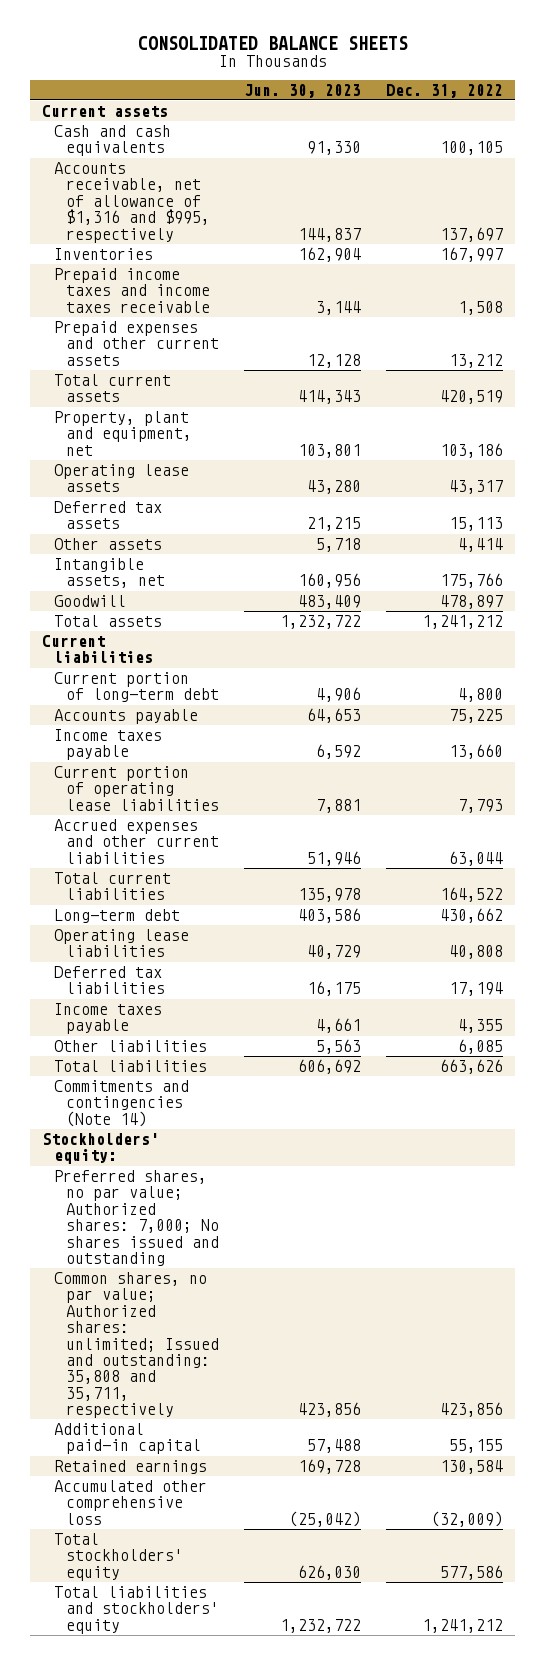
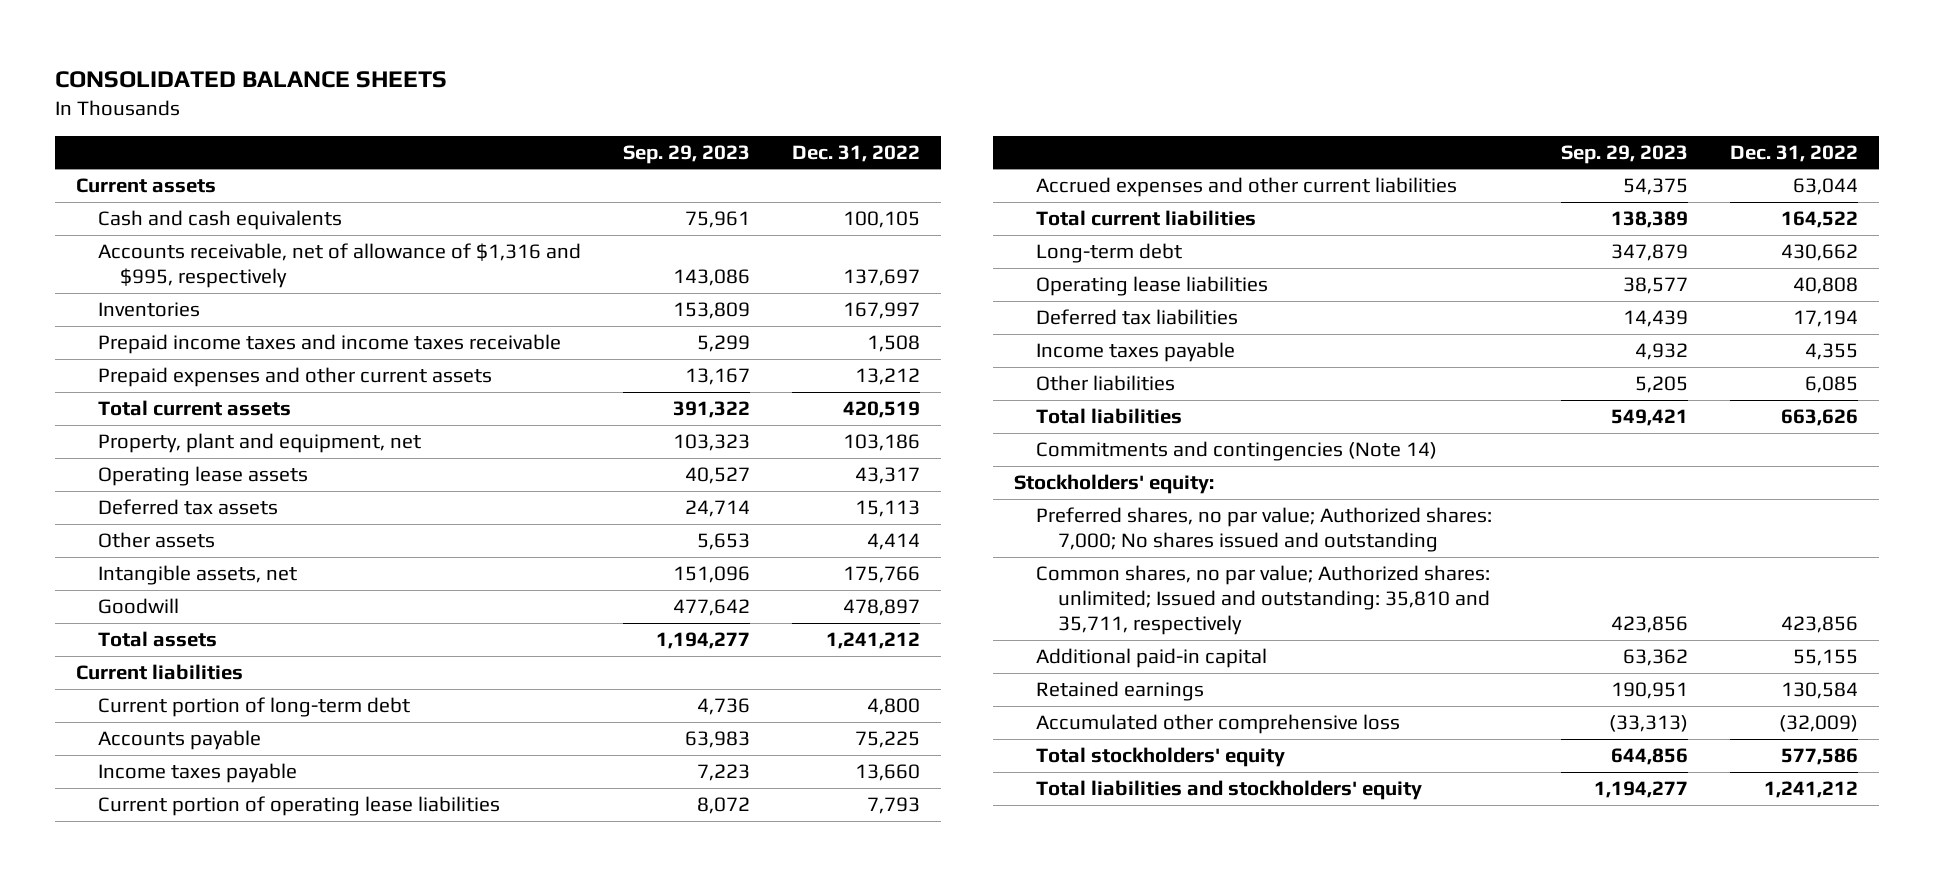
- | Jun. 30, 2023 | Dec. 31, 2022
+ | Sep. 29, 2023 | Dec. 31, 2022
- Common shares, no par value; Authorized shares: unlimited; Issued and outstanding: 35,808 and 35,711, respectively | 423,856 | 423,856
+ Common shares, no par value; Authorized shares: unlimited; Issued and outstanding: 35,810 and 35,711, respectively | 423,856 | 423,856

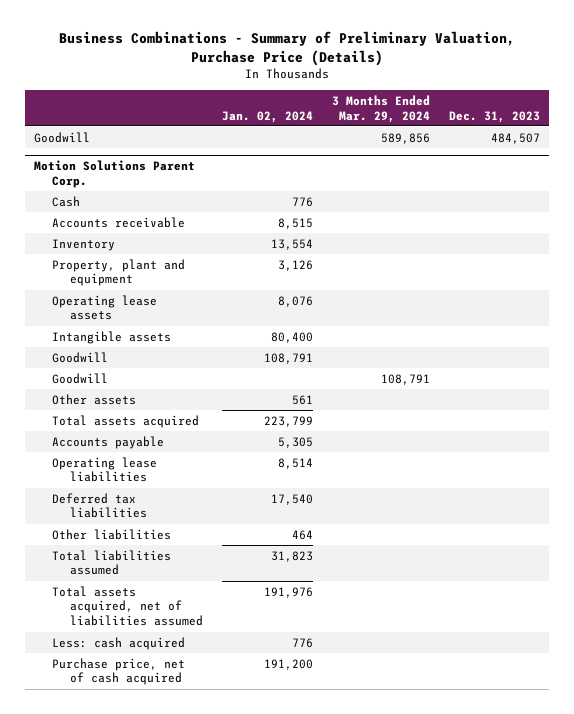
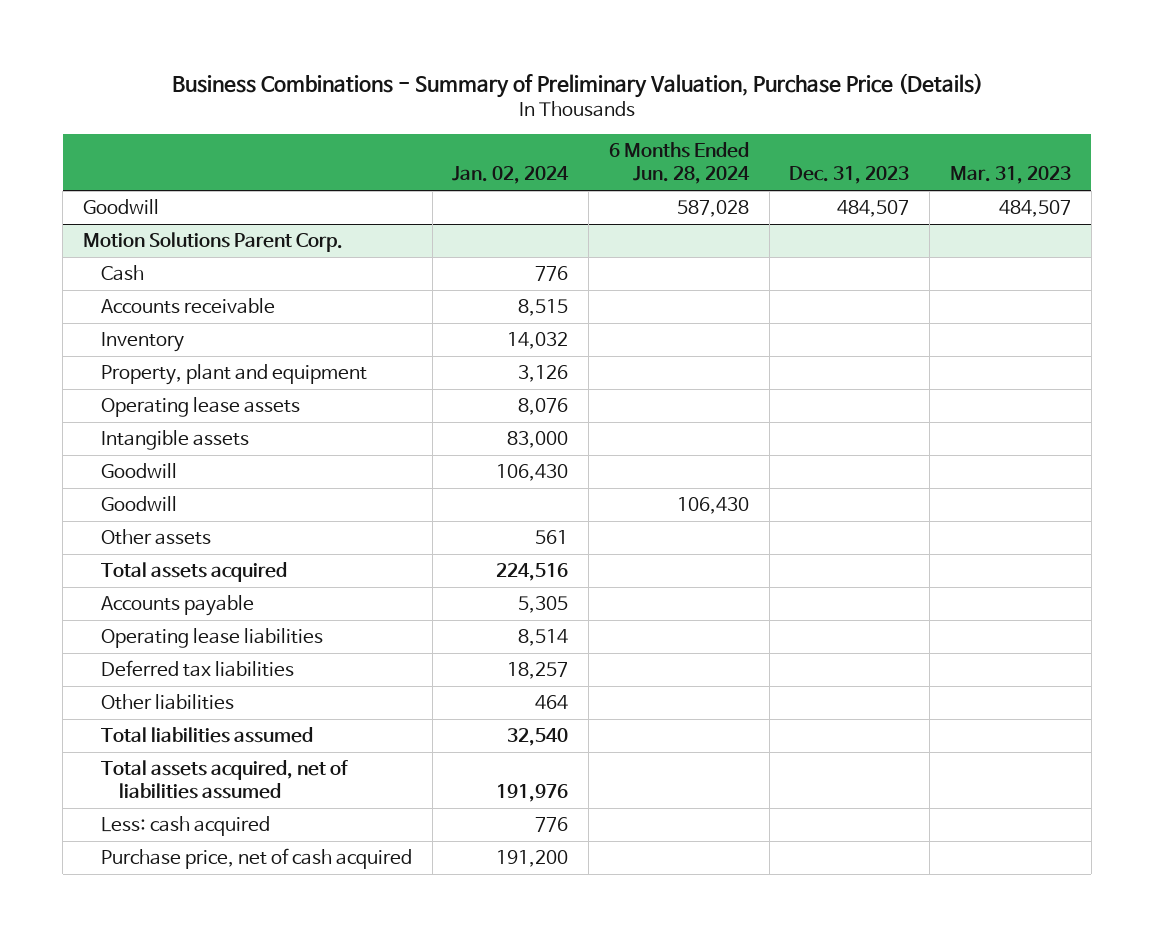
- | Jan. 02, 2024 | 3 Months Ended Mar. 29, 2024 | Dec. 31, 2023
+ | Jan. 02, 2024 | 6 Months Ended Jun. 28, 2024 | Dec. 31, 2023 | Mar. 31, 2023
@ Motion Solutions Parent Corp.
- Inventory | 13,554 | |
+ Inventory | 14,032 | | |
- Intangible assets | 80,400 | |
- Goodwill | 108,791 | |
+ Intangible assets | 83,000 | | |
+ Goodwill | 106,430 | | |
- Total assets acquired | 223,799 | |
+ Total assets acquired | 224,516 | | |
- Deferred tax liabilities | 17,540 | |
+ Deferred tax liabilities | 18,257 | | |
- Total liabilities assumed | 31,823 | |
+ Total liabilities assumed | 32,540 | | |

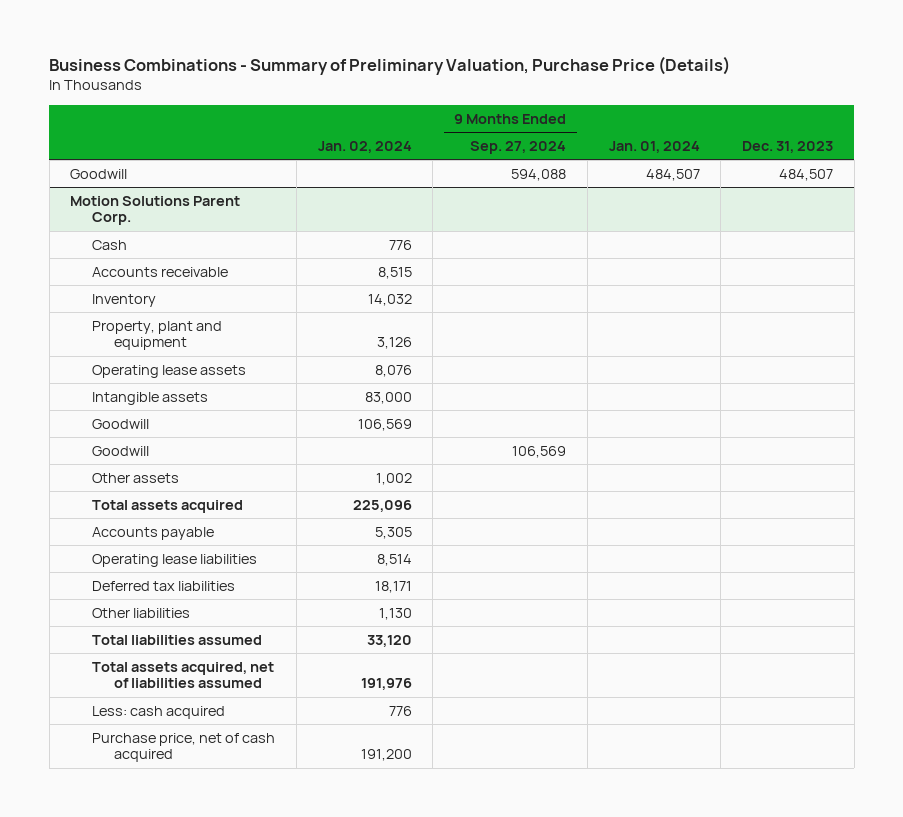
- | Jan. 02, 2024 | 6 Months Ended Jun. 28, 2024 | Dec. 31, 2023 | Mar. 31, 2023
+ | Jan. 02, 2024 | 9 Months Ended Sep. 27, 2024 | Jan. 01, 2024 | Dec. 31, 2023
@ Motion Solutions Parent Corp.
- Goodwill | 106,430 | | |
+ Goodwill | 106,569 | | |
- Other assets | 561 | | |
- Total assets acquired | 224,516 | | |
+ Other assets | 1,002 | | |
+ Total assets acquired | 225,096 | | |
- Deferred tax liabilities | 18,257 | | |
- Other liabilities | 464 | | |
- Total liabilities assumed | 32,540 | | |
+ Deferred tax liabilities | 18,171 | | |
+ Other liabilities | 1,130 | | |
+ Total liabilities assumed | 33,120 | | |

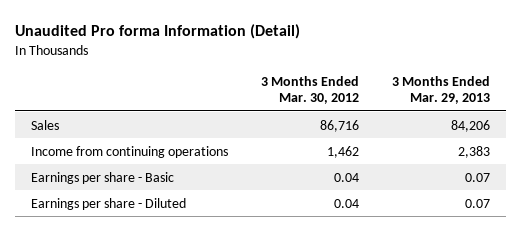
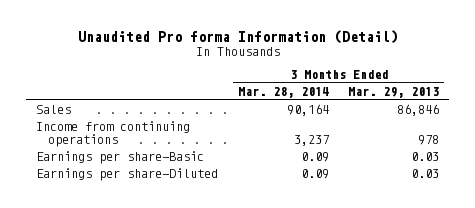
- | 3 Months Ended Mar. 30, 2012 | 3 Months Ended Mar. 29, 2013
+ | 3 Months Ended Mar. 28, 2014 | 3 Months Ended Mar. 29, 2013
- Sales | 86,716 | 84,206
- Income from continuing operations | 1,462 | 2,383
- Earnings per share - Basic | 0.04 | 0.07
- Earnings per share - Diluted | 0.04 | 0.07
+ Sales | 90,164 | 86,846
+ Income from continuing operations | 3,237 | 978
+ Earnings per share-Basic | 0.09 | 0.03
+ Earnings per share-Diluted | 0.09 | 0.03

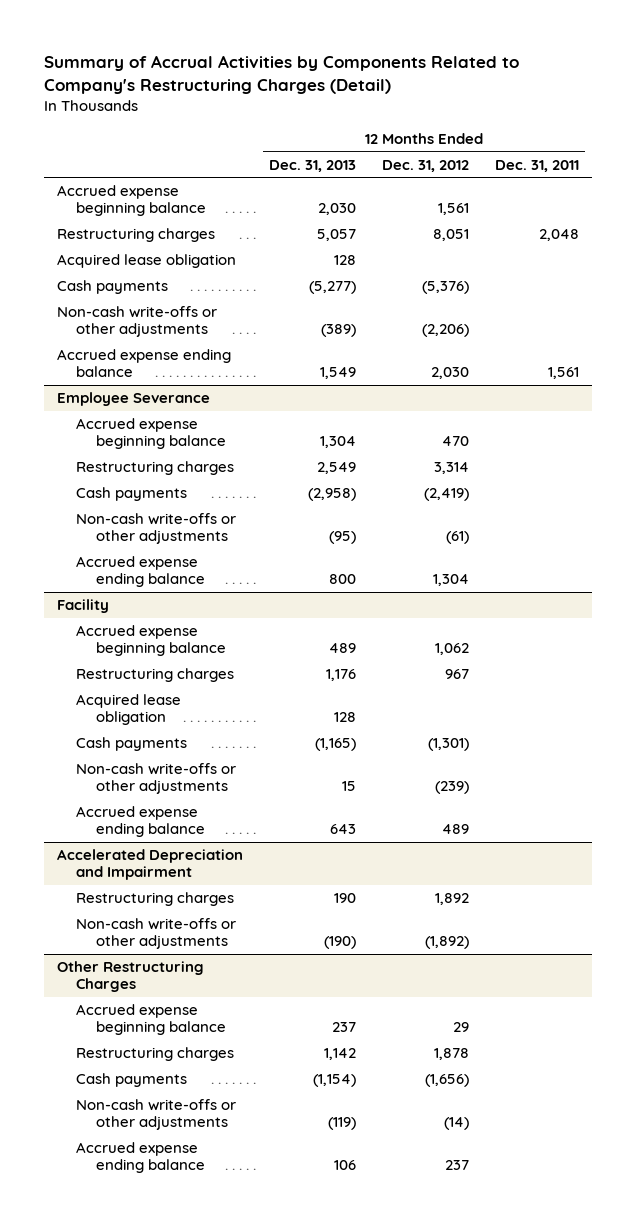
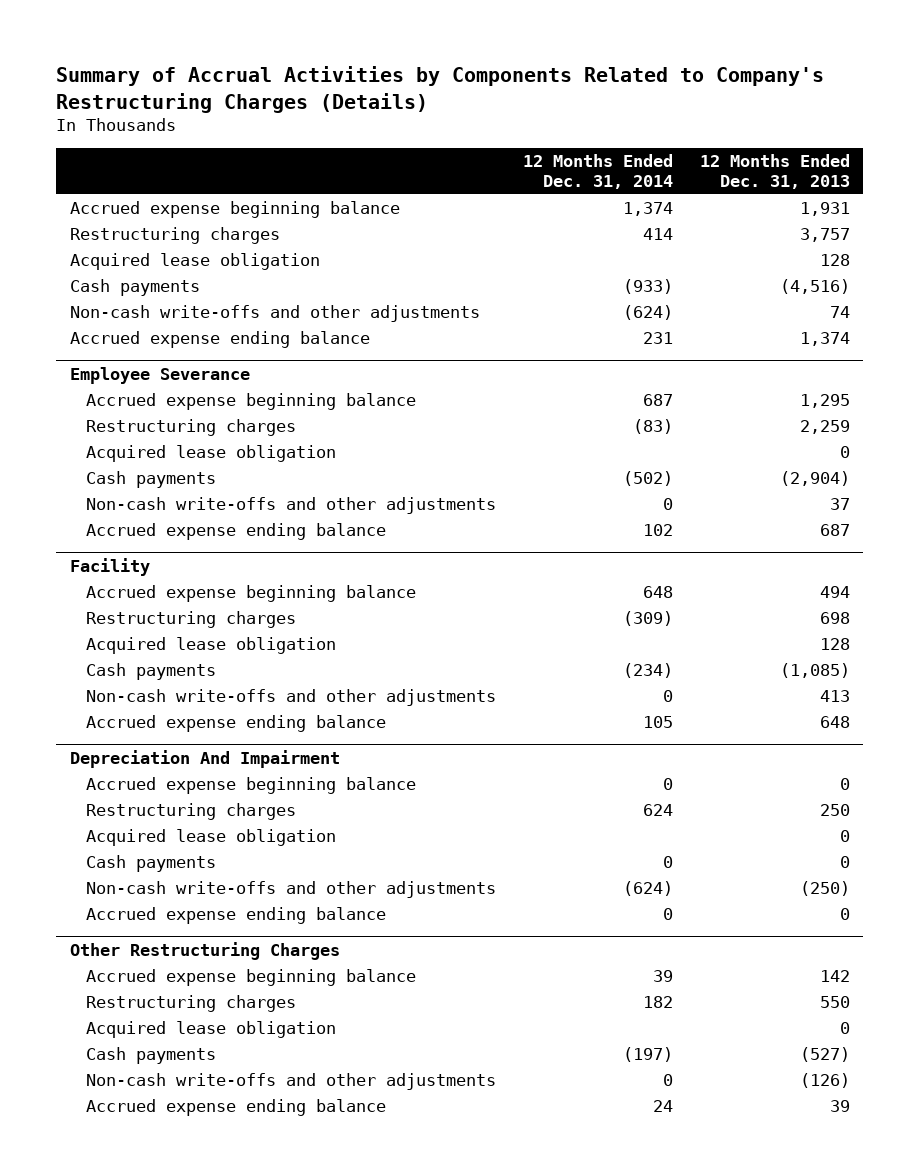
- Summary of Accrual Activities by Components Related to Company's Restructuring Charges (Detail)
+ Summary of Accrual Activities by Components Related to Company's Restructuring Charges (Details)
- | 12 Months Ended Dec. 31, 2013 | 12 Months Ended Dec. 31, 2012 | 12 Months Ended Dec. 31, 2011
+ | 12 Months Ended Dec. 31, 2014 | 12 Months Ended Dec. 31, 2013
- Accrued expense beginning balance | 2,030 | 1,561 |
- Restructuring charges | 5,057 | 8,051 | 2,048
+ Accrued expense beginning balance | 1,374 | 1,931
+ Restructuring charges | 414 | 3,757
- Cash payments | (5,277) | (5,376) |
- Non-cash write-offs or other adjustments | (389) | (2,206) |
- Accrued expense ending balance | 1,549 | 2,030 | 1,561
+ Cash payments | (933) | (4,516)
+ Non-cash write-offs and other adjustments | (624) | 74
+ Accrued expense ending balance | 231 | 1,374
@ Employee Severance
- Accrued expense beginning balance | 1,304 | 470 |
- Restructuring charges | 2,549 | 3,314 |
- Cash payments | (2,958) | (2,419) |
- Non-cash write-offs or other adjustments | (95) | (61) |
- Accrued expense ending balance | 800 | 1,304 |
+ Accrued expense beginning balance | 687 | 1,295
+ Restructuring charges | (83) | 2,259
+ Acquired lease obligation | | 0
+ Cash payments | (502) | (2,904)
+ Non-cash write-offs and other adjustments | 0 | 37
+ Accrued expense ending balance | 102 | 687
@ Facility
- Accrued expense beginning balance | 489 | 1,062 |
- Restructuring charges | 1,176 | 967 |
+ Accrued expense beginning balance | 648 | 494
+ Restructuring charges | (309) | 698
- Cash payments | (1,165) | (1,301) |
- Non-cash write-offs or other adjustments | 15 | (239) |
- Accrued expense ending balance | 643 | 489 |
- Accelerated Depreciation and Impairment
- Restructuring charges | 190 | 1,892 |
- Non-cash write-offs or other adjustments | (190) | (1,892) |
@ Facility
+ Cash payments | (234) | (1,085)
+ Non-cash write-offs and other adjustments | 0 | 413
+ Accrued expense ending balance | 105 | 648
+ Depreciation And Impairment
+ Accrued expense beginning balance | 0 | 0
+ Restructuring charges | 624 | 250
+ Acquired lease obligation | | 0
+ Cash payments | 0 | 0
+ Non-cash write-offs and other adjustments | (624) | (250)
+ Accrued expense ending balance | 0 | 0
@ Other Restructuring Charges
- Accrued expense beginning balance | 237 | 29 |
- Restructuring charges | 1,142 | 1,878 |
- Cash payments | (1,154) | (1,656) |
- Non-cash write-offs or other adjustments | (119) | (14) |
- Accrued expense ending balance | 106 | 237 |
+ Accrued expense beginning balance | 39 | 142
+ Restructuring charges | 182 | 550
+ Acquired lease obligation | | 0
+ Cash payments | (197) | (527)
+ Non-cash write-offs and other adjustments | 0 | (126)
+ Accrued expense ending balance | 24 | 39

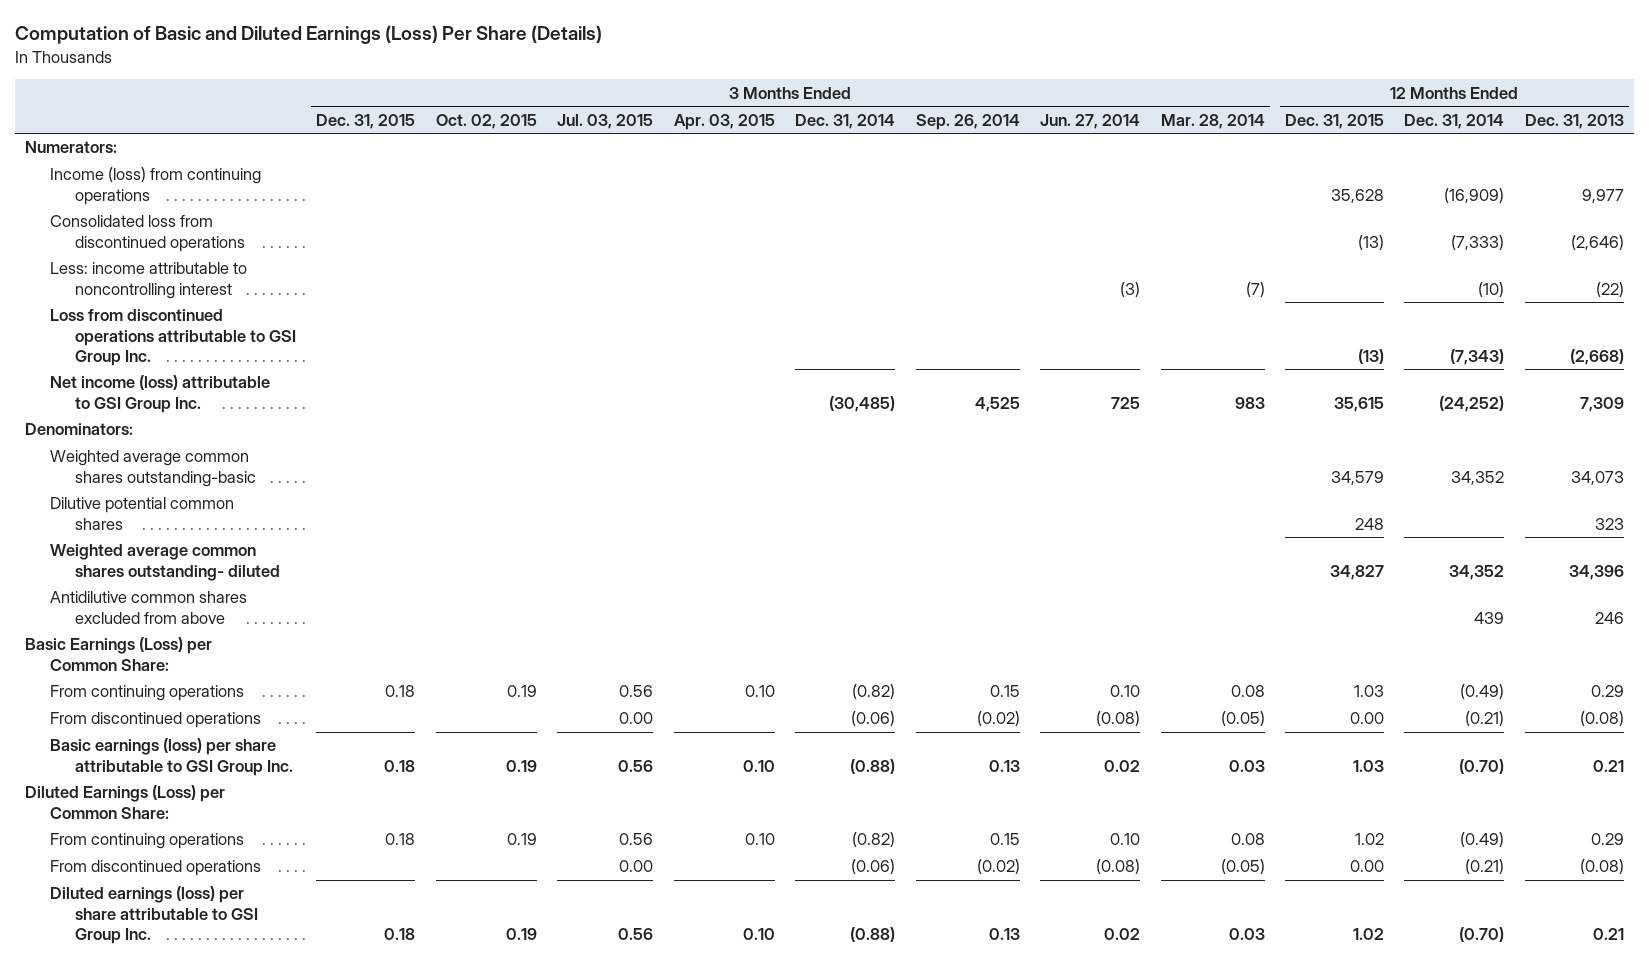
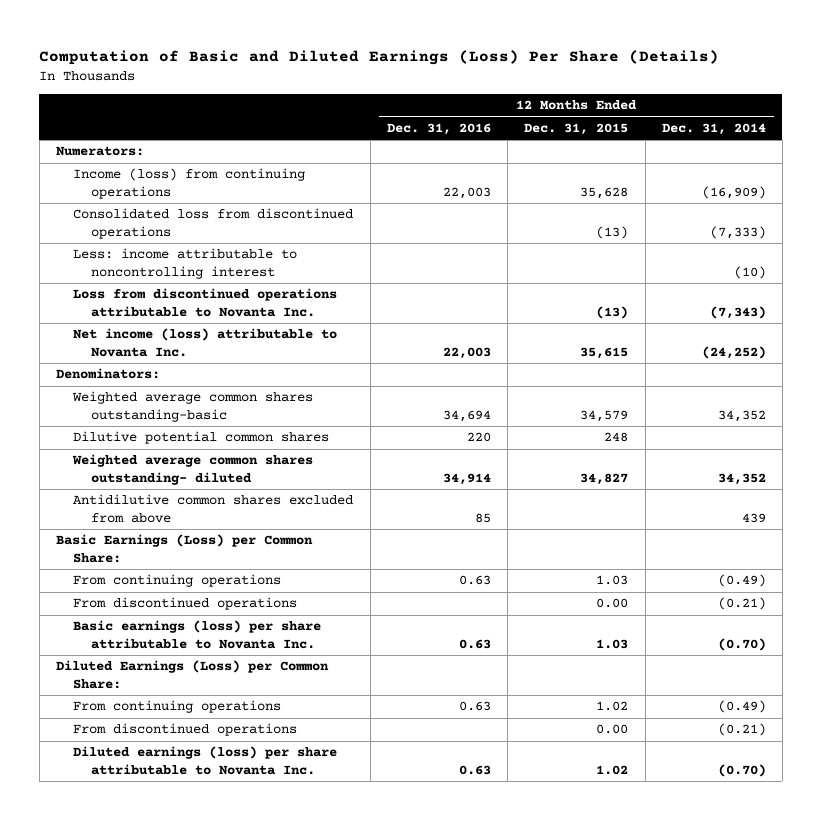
- | 3 Months Ended Dec. 31, 2015 | 3 Months Ended Oct. 02, 2015 | 3 Months Ended Jul. 03, 2015 | 3 Months Ended Apr. 03, 2015 | 3 Months Ended Dec. 31, 2014 | 3 Months Ended Sep. 26, 2014 | 3 Months Ended Jun. 27, 2014 | 3 Months Ended Mar. 28, 2014 | 12 Months Ended Dec. 31, 2015 | 12 Months Ended Dec. 31, 2014 | 12 Months Ended Dec. 31, 2013
+ | 12 Months Ended Dec. 31, 2016 | 12 Months Ended Dec. 31, 2015 | 12 Months Ended Dec. 31, 2014
- Loss from discontinued operations attributable to GSI Group Inc. | | | | | | | | | (13) | (7,343) | (2,668)
- Net income (loss) attributable to GSI Group Inc. | | | | | (30,485) | 4,525 | 725 | 983 | 35,615 | (24,252) | 7,309
+ Loss from discontinued operations attributable to Novanta Inc. | | (13) | (7,343)
+ Net income (loss) attributable to Novanta Inc. | 22,003 | 35,615 | (24,252)
- Basic earnings (loss) per share attributable to GSI Group Inc. | 0.18 | 0.19 | 0.56 | 0.10 | (0.88) | 0.13 | 0.02 | 0.03 | 1.03 | (0.70) | 0.21
+ Basic earnings (loss) per share attributable to Novanta Inc. | 0.63 | 1.03 | (0.70)
- Diluted earnings (loss) per share attributable to GSI Group Inc. | 0.18 | 0.19 | 0.56 | 0.10 | (0.88) | 0.13 | 0.02 | 0.03 | 1.02 | (0.70) | 0.21
+ Diluted earnings (loss) per share attributable to Novanta Inc. | 0.63 | 1.02 | (0.70)

